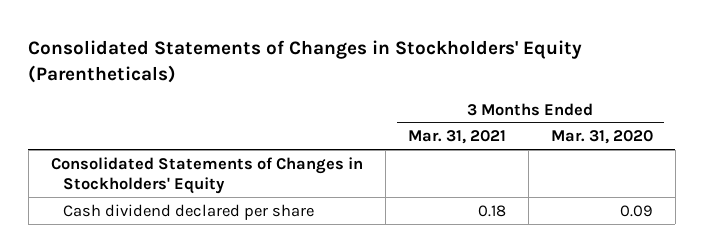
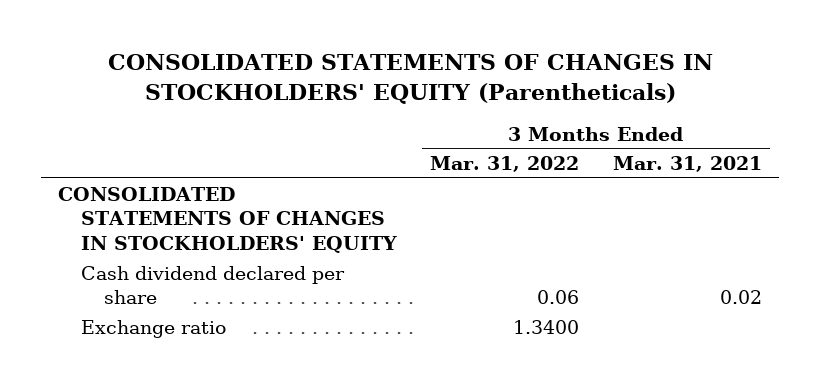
- Consolidated Statements of Changes in Stockholders' Equity (Parentheticals)
+ CONSOLIDATED STATEMENTS OF CHANGES IN STOCKHOLDERS' EQUITY (Parentheticals)
- | 3 Months Ended Mar. 31, 2021 | 3 Months Ended Mar. 31, 2020
+ | 3 Months Ended Mar. 31, 2022 | 3 Months Ended Mar. 31, 2021
- Consolidated Statements of Changes in Stockholders' Equity
- Cash dividend declared per share | 0.18 | 0.09
+ CONSOLIDATED STATEMENTS OF CHANGES IN STOCKHOLDERS' EQUITY
+ Cash dividend declared per share | 0.06 | 0.02
+ Exchange ratio | 1.3400 |

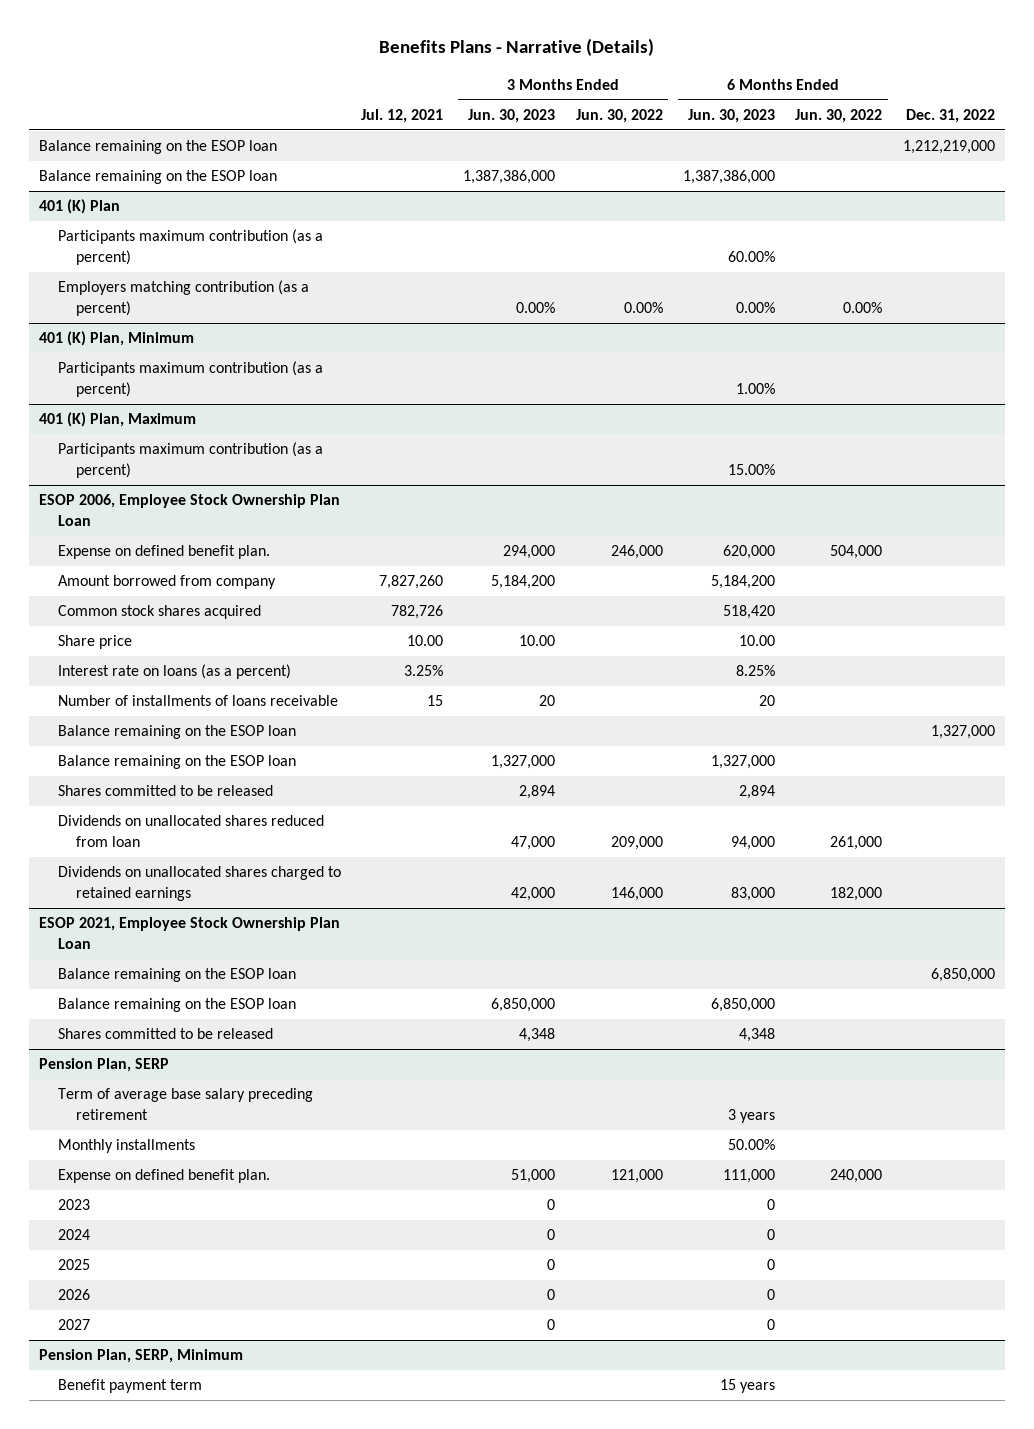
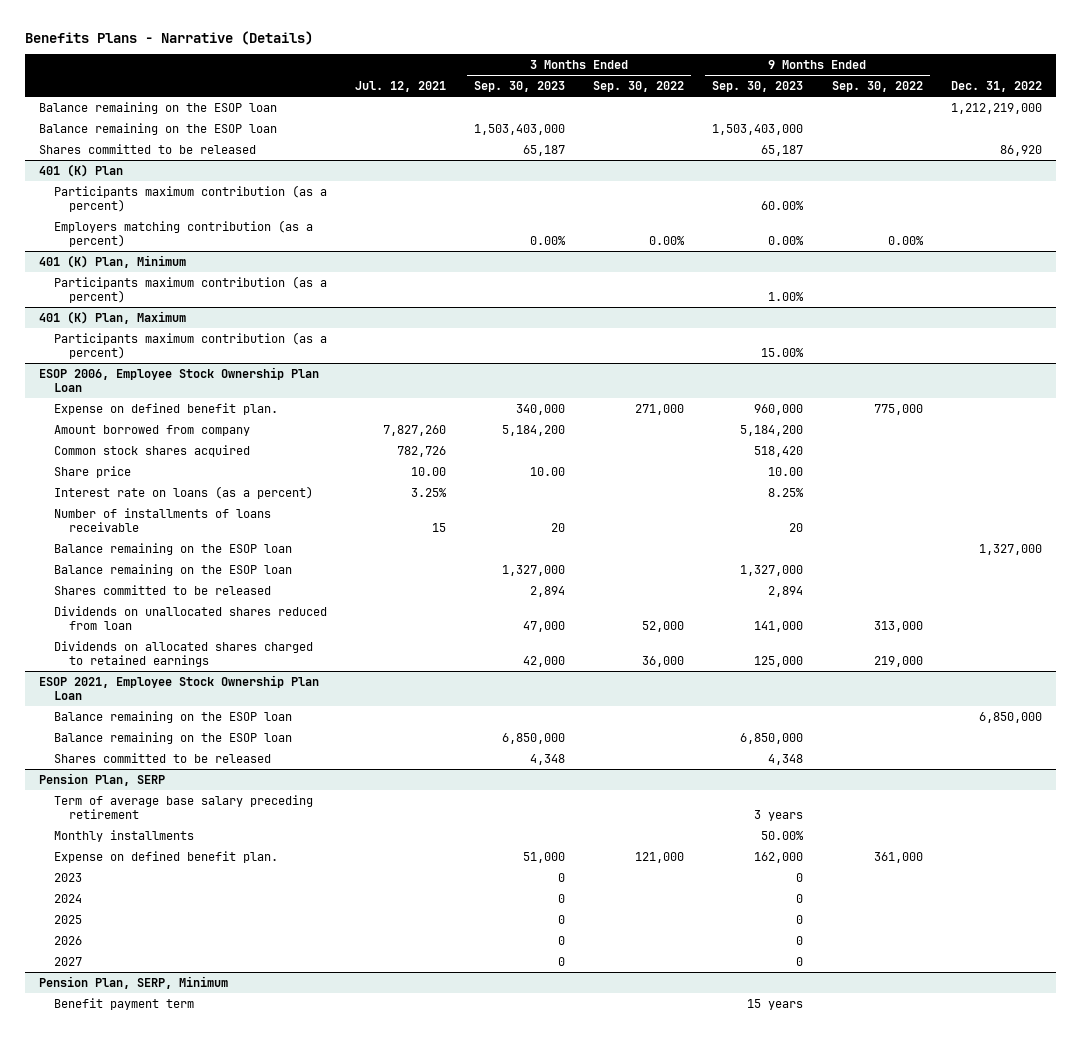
- | Jul. 12, 2021 | 3 Months Ended Jun. 30, 2023 | 3 Months Ended Jun. 30, 2022 | 6 Months Ended Jun. 30, 2023 | 6 Months Ended Jun. 30, 2022 | Dec. 31, 2022
+ | Jul. 12, 2021 | 3 Months Ended Sep. 30, 2023 | 3 Months Ended Sep. 30, 2022 | 9 Months Ended Sep. 30, 2023 | 9 Months Ended Sep. 30, 2022 | Dec. 31, 2022
+ Shares committed to be released | | 65,187 | | 65,187 | | 86,920
@ ESOP 2006, Employee Stock Ownership Plan Loan
- Dividends on unallocated shares charged to retained earnings | | 42,000 | 146,000 | 83,000 | 182,000 |
+ Dividends on allocated shares charged to retained earnings | | 42,000 | 36,000 | 125,000 | 219,000 |

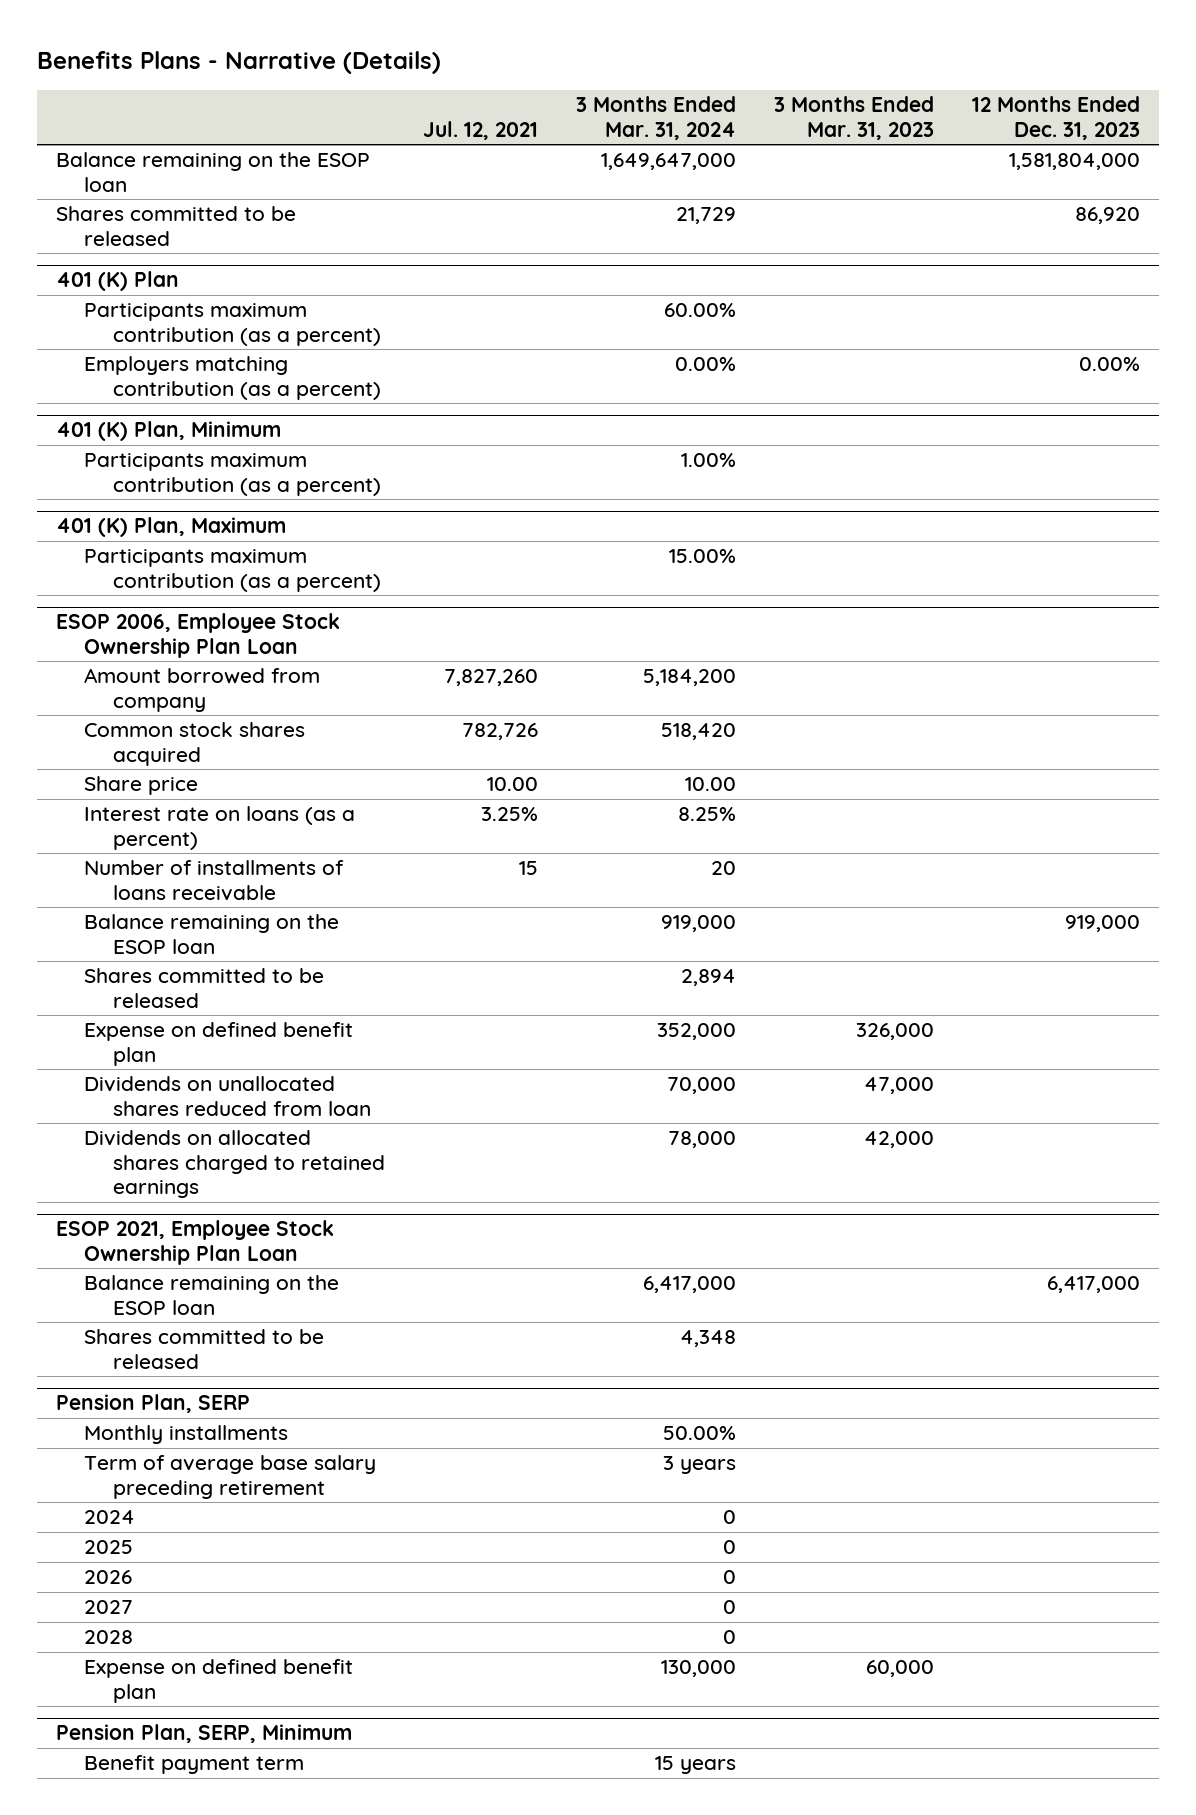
- | Jul. 12, 2021 | 3 Months Ended Sep. 30, 2023 | 3 Months Ended Sep. 30, 2022 | 9 Months Ended Sep. 30, 2023 | 9 Months Ended Sep. 30, 2022 | Dec. 31, 2022
+ | Jul. 12, 2021 | 3 Months Ended Mar. 31, 2024 | 3 Months Ended Mar. 31, 2023 | 12 Months Ended Dec. 31, 2023
- Balance remaining on the ESOP loan | | 1,503,403,000 | | 1,503,403,000 | |
@ ESOP 2006, Employee Stock Ownership Plan Loan
- Expense on defined benefit plan. | | 340,000 | 271,000 | 960,000 | 775,000 |
- Balance remaining on the ESOP loan | | 1,327,000 | | 1,327,000 | |
+ Expense on defined benefit plan | | 352,000 | 326,000 |
@ ESOP 2021, Employee Stock Ownership Plan Loan
- Balance remaining on the ESOP loan | | 6,850,000 | | 6,850,000 | |
@ Pension Plan, SERP
- Expense on defined benefit plan. | | 51,000 | 121,000 | 162,000 | 361,000 |
- 2023 | | 0 | | 0 | |
moved down: Term of average base salary preceding retirement | | 3 years | |
+ 2028 | | 0 | |
+ Expense on defined benefit plan | | 130,000 | 60,000 |

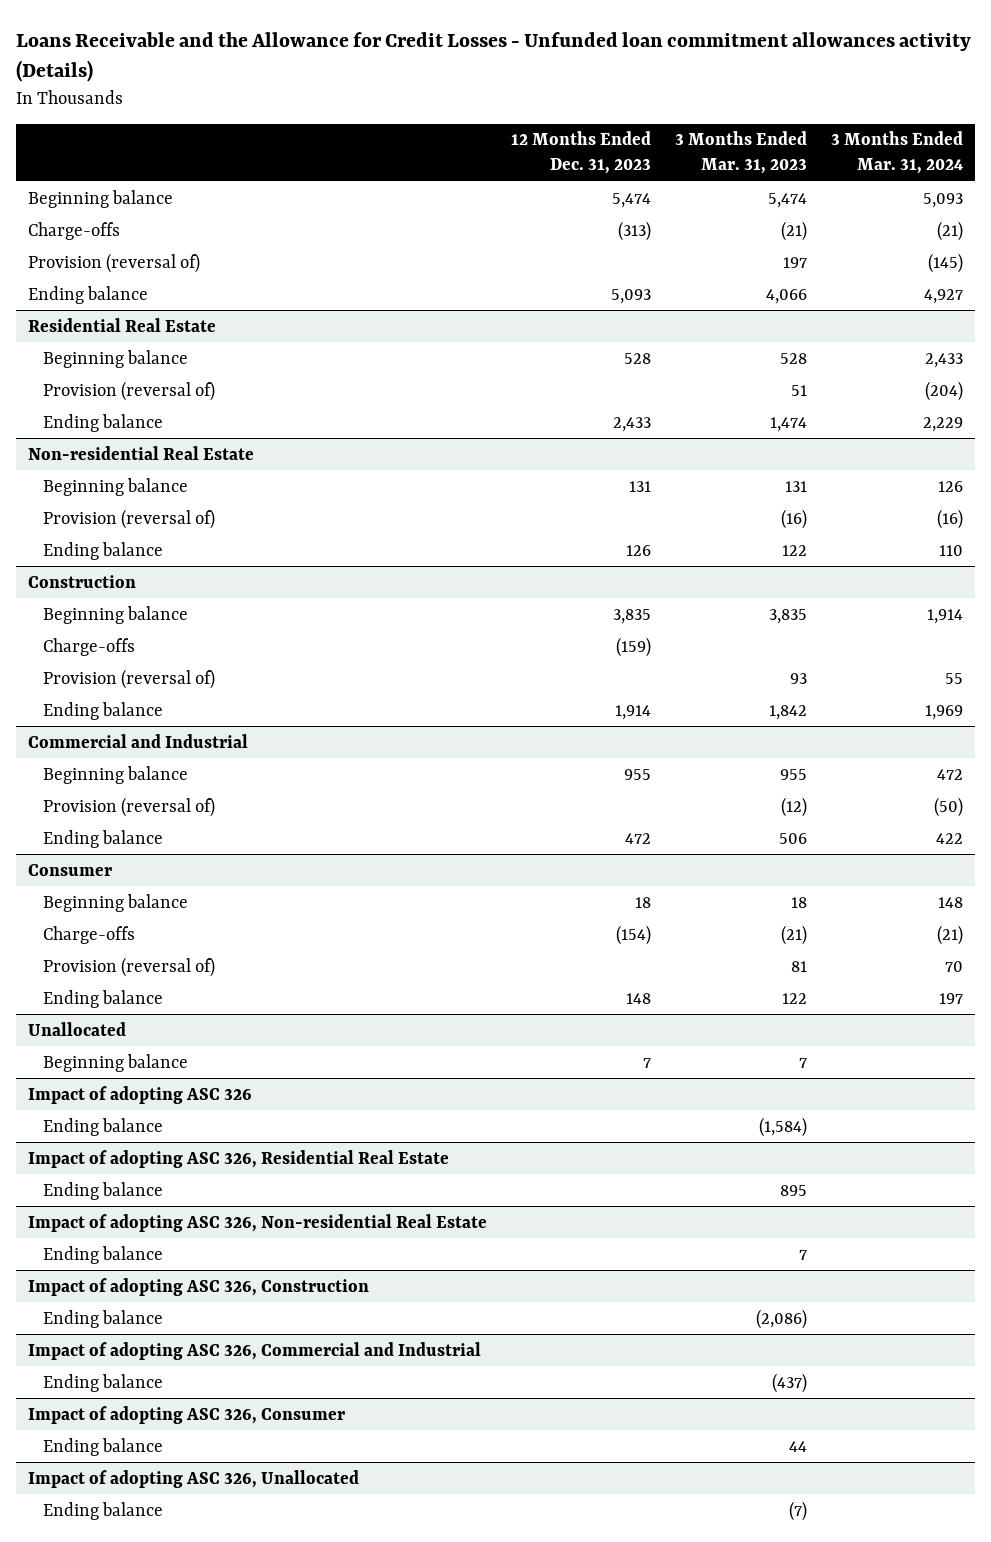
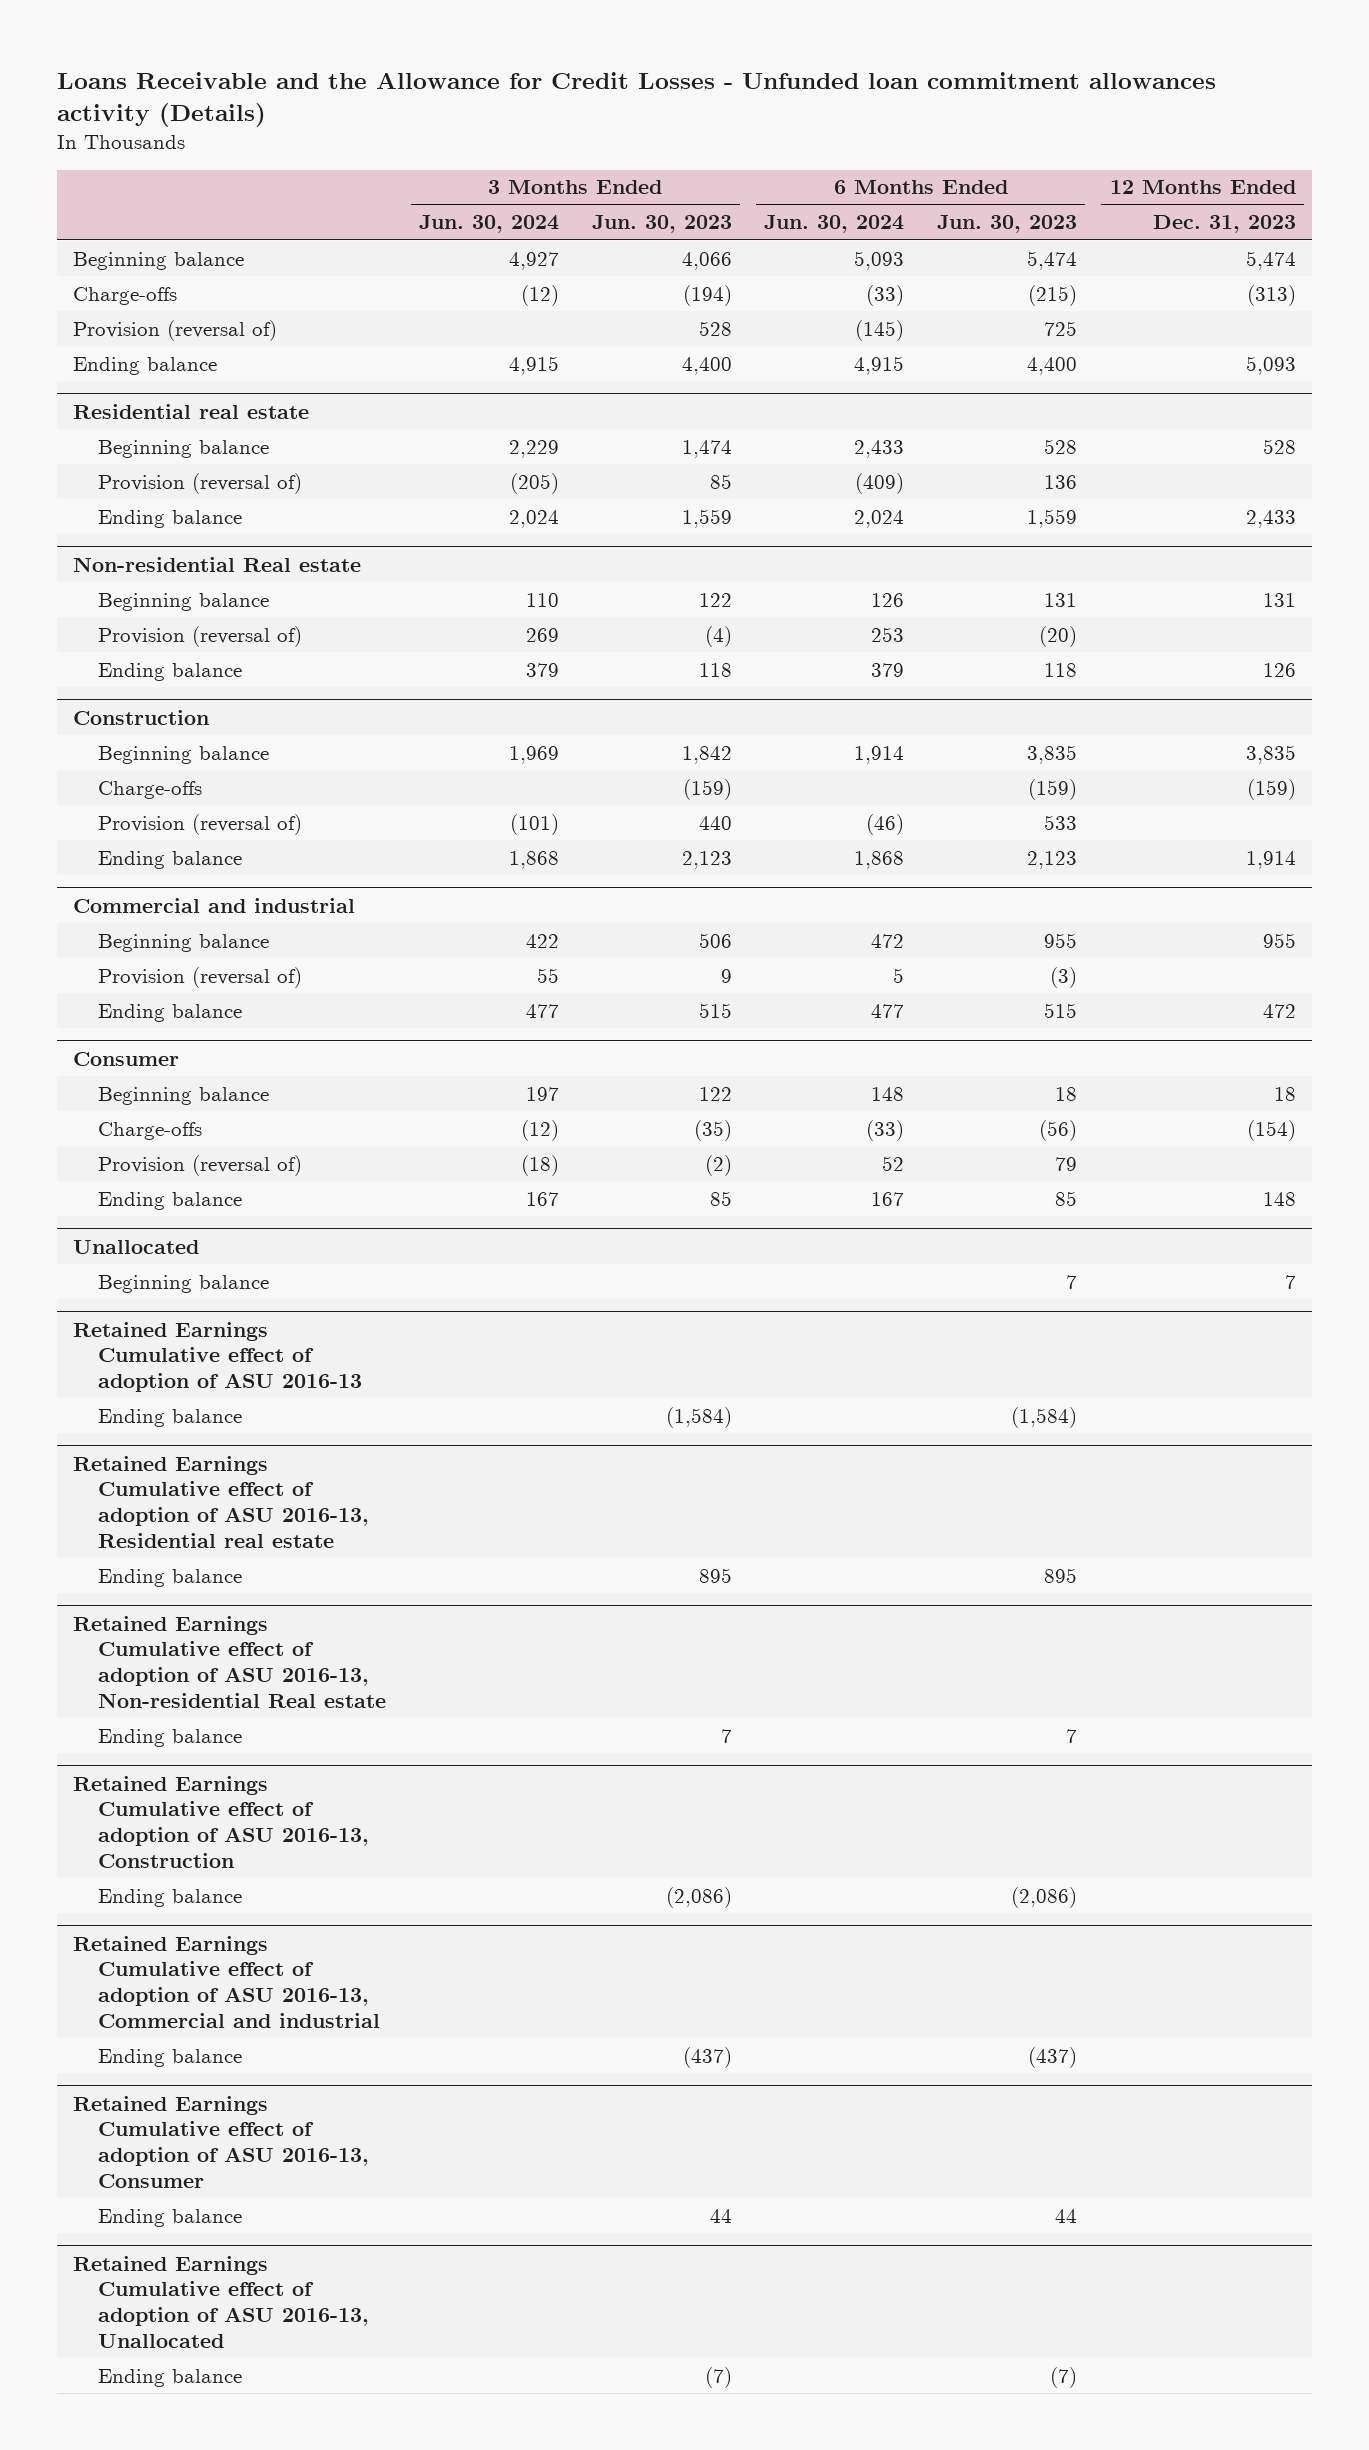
- | 12 Months Ended Dec. 31, 2023 | 3 Months Ended Mar. 31, 2023 | 3 Months Ended Mar. 31, 2024
+ | 3 Months Ended Jun. 30, 2024 | 3 Months Ended Jun. 30, 2023 | 6 Months Ended Jun. 30, 2024 | 6 Months Ended Jun. 30, 2023 | 12 Months Ended Dec. 31, 2023
- Residential Real Estate
+ Residential real estate
- Non-residential Real Estate
+ Non-residential Real estate
- Commercial and Industrial
+ Commercial and industrial
- Impact of adopting ASC 326
+ Retained Earnings Cumulative effect of adoption of ASU 2016-13
- Impact of adopting ASC 326, Residential Real Estate
- Ending balance | | 895 |
- Impact of adopting ASC 326, Non-residential Real Estate
- Ending balance | | 7 |
- Impact of adopting ASC 326, Construction
- Ending balance | | (2,086) |
- Impact of adopting ASC 326, Commercial and Industrial
- Ending balance | | (437) |
- Impact of adopting ASC 326, Consumer
- Ending balance | | 44 |
- Impact of adopting ASC 326, Unallocated
- Ending balance | | (7) |
+ Retained Earnings Cumulative effect of adoption of ASU 2016-13, Residential real estate
+ Ending balance | | 895 | | 895 |
+ Retained Earnings Cumulative effect of adoption of ASU 2016-13, Non-residential Real estate
+ Ending balance | | 7 | | 7 |
+ Retained Earnings Cumulative effect of adoption of ASU 2016-13, Construction
+ Ending balance | | (2,086) | | (2,086) |
+ Retained Earnings Cumulative effect of adoption of ASU 2016-13, Commercial and industrial
+ Ending balance | | (437) | | (437) |
+ Retained Earnings Cumulative effect of adoption of ASU 2016-13, Consumer
+ Ending balance | | 44 | | 44 |
+ Retained Earnings Cumulative effect of adoption of ASU 2016-13, Unallocated
+ Ending balance | | (7) | | (7) |

